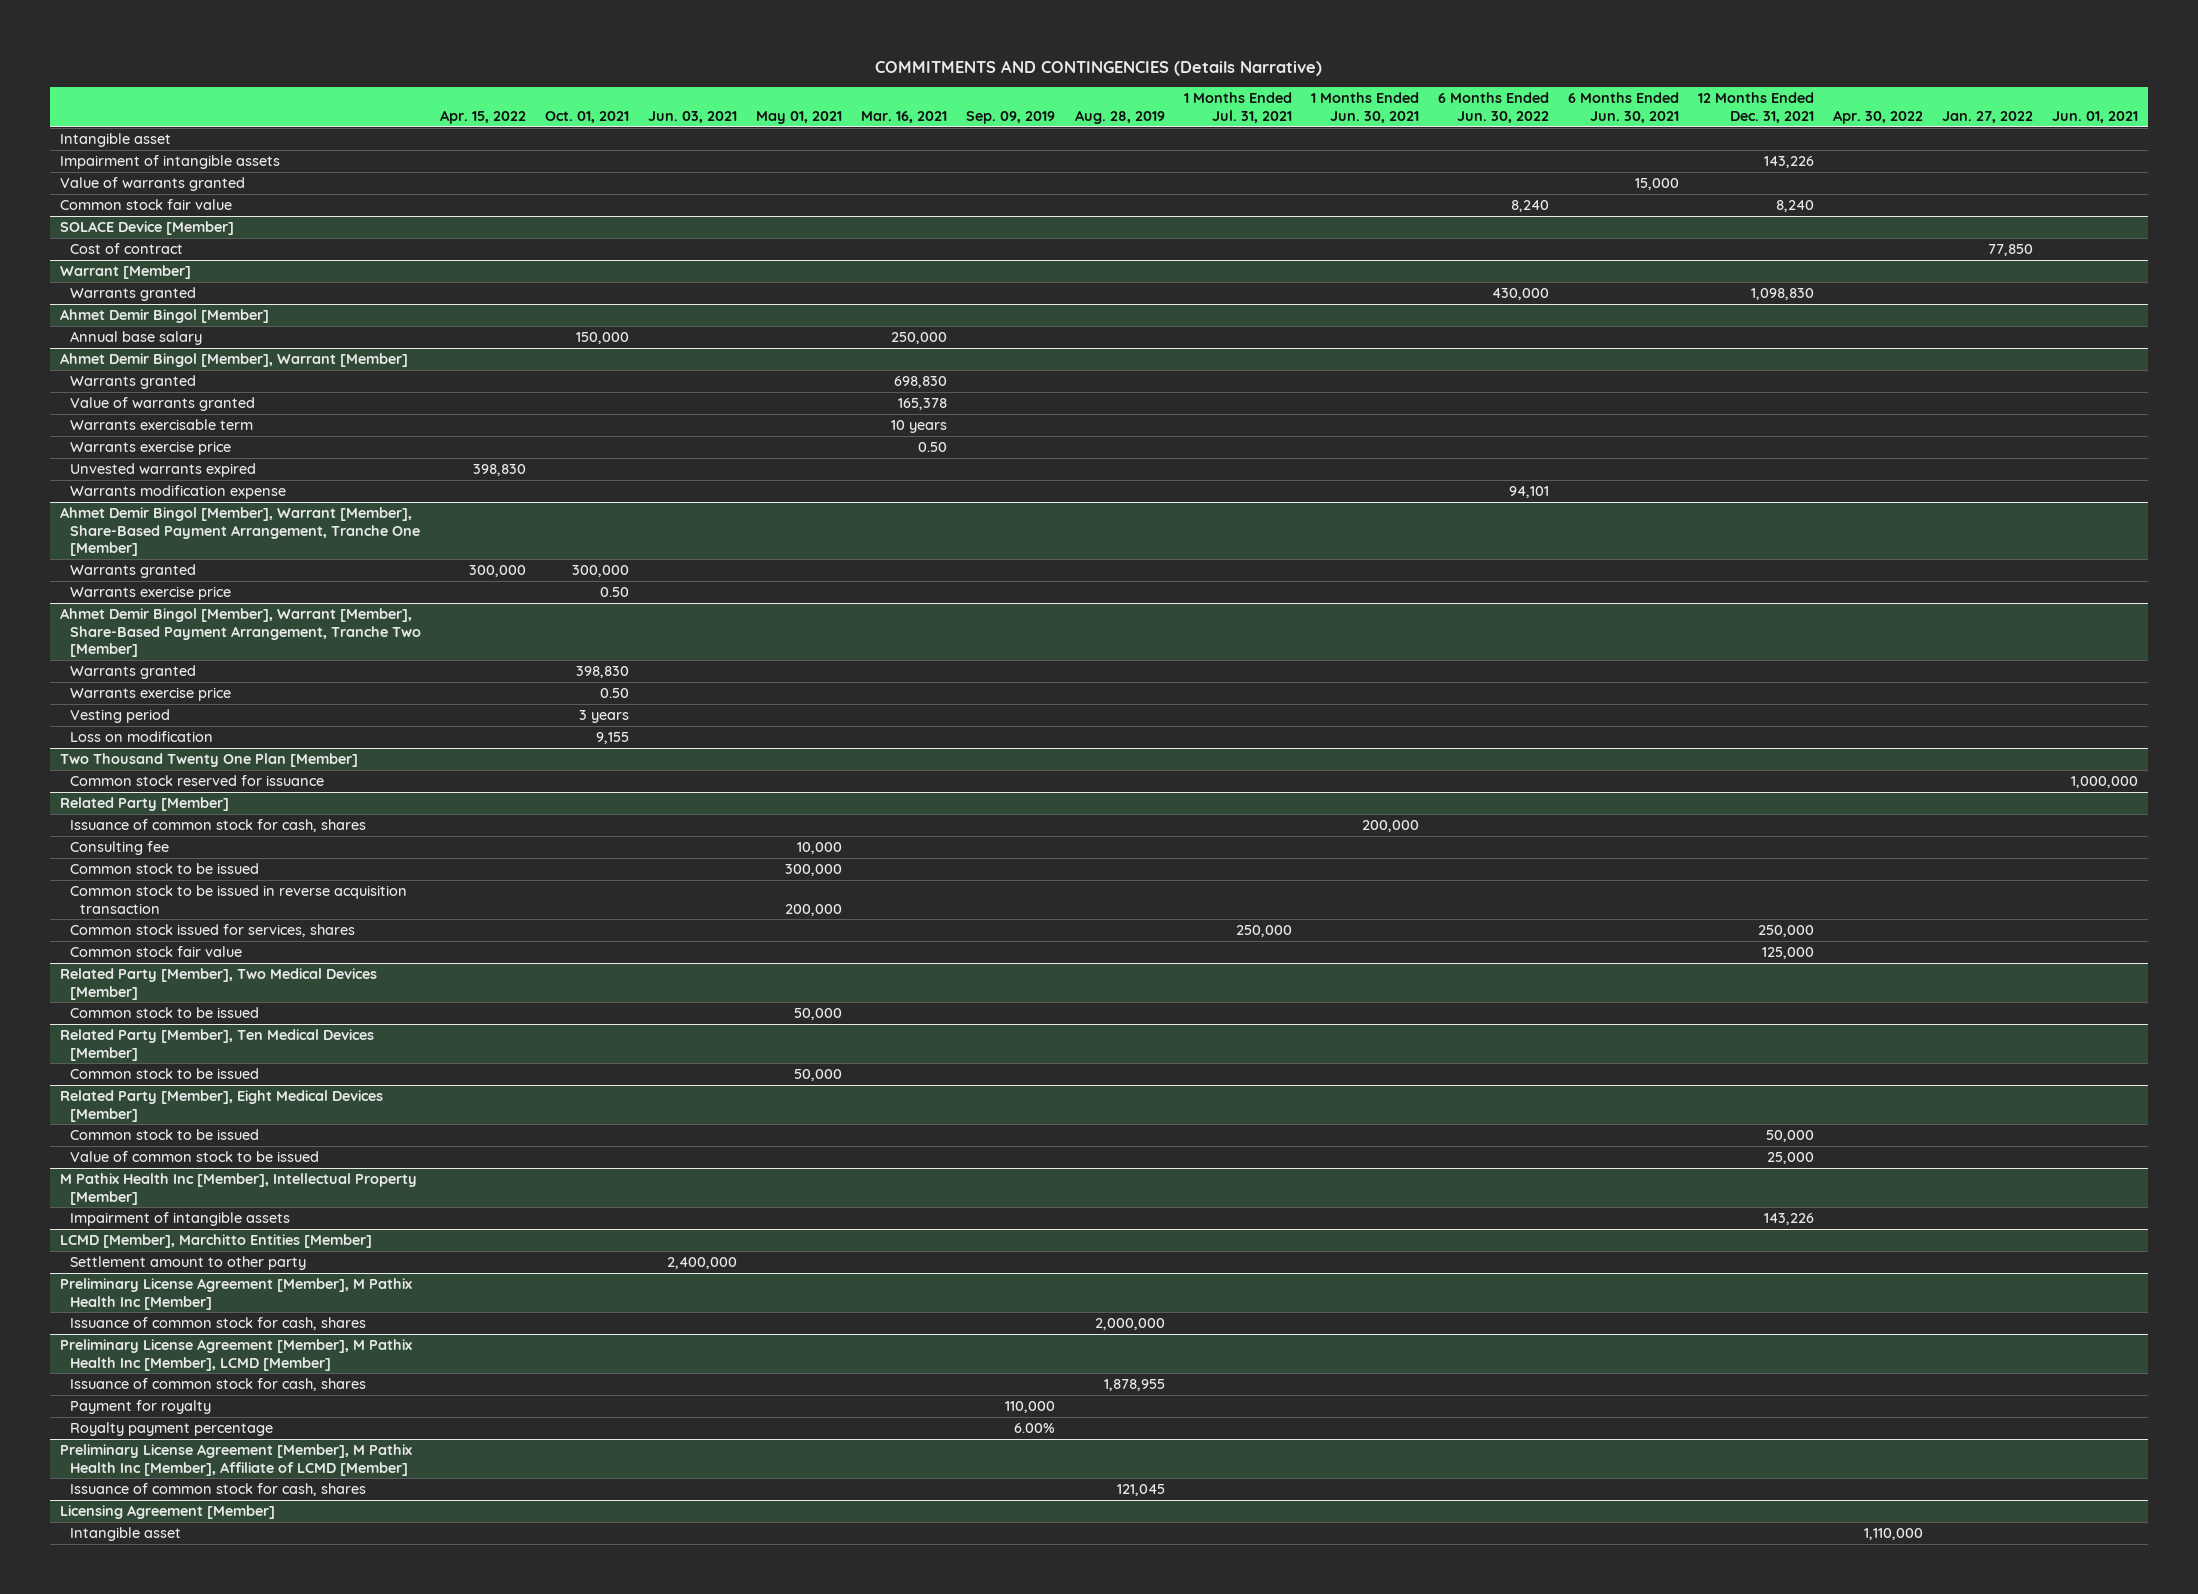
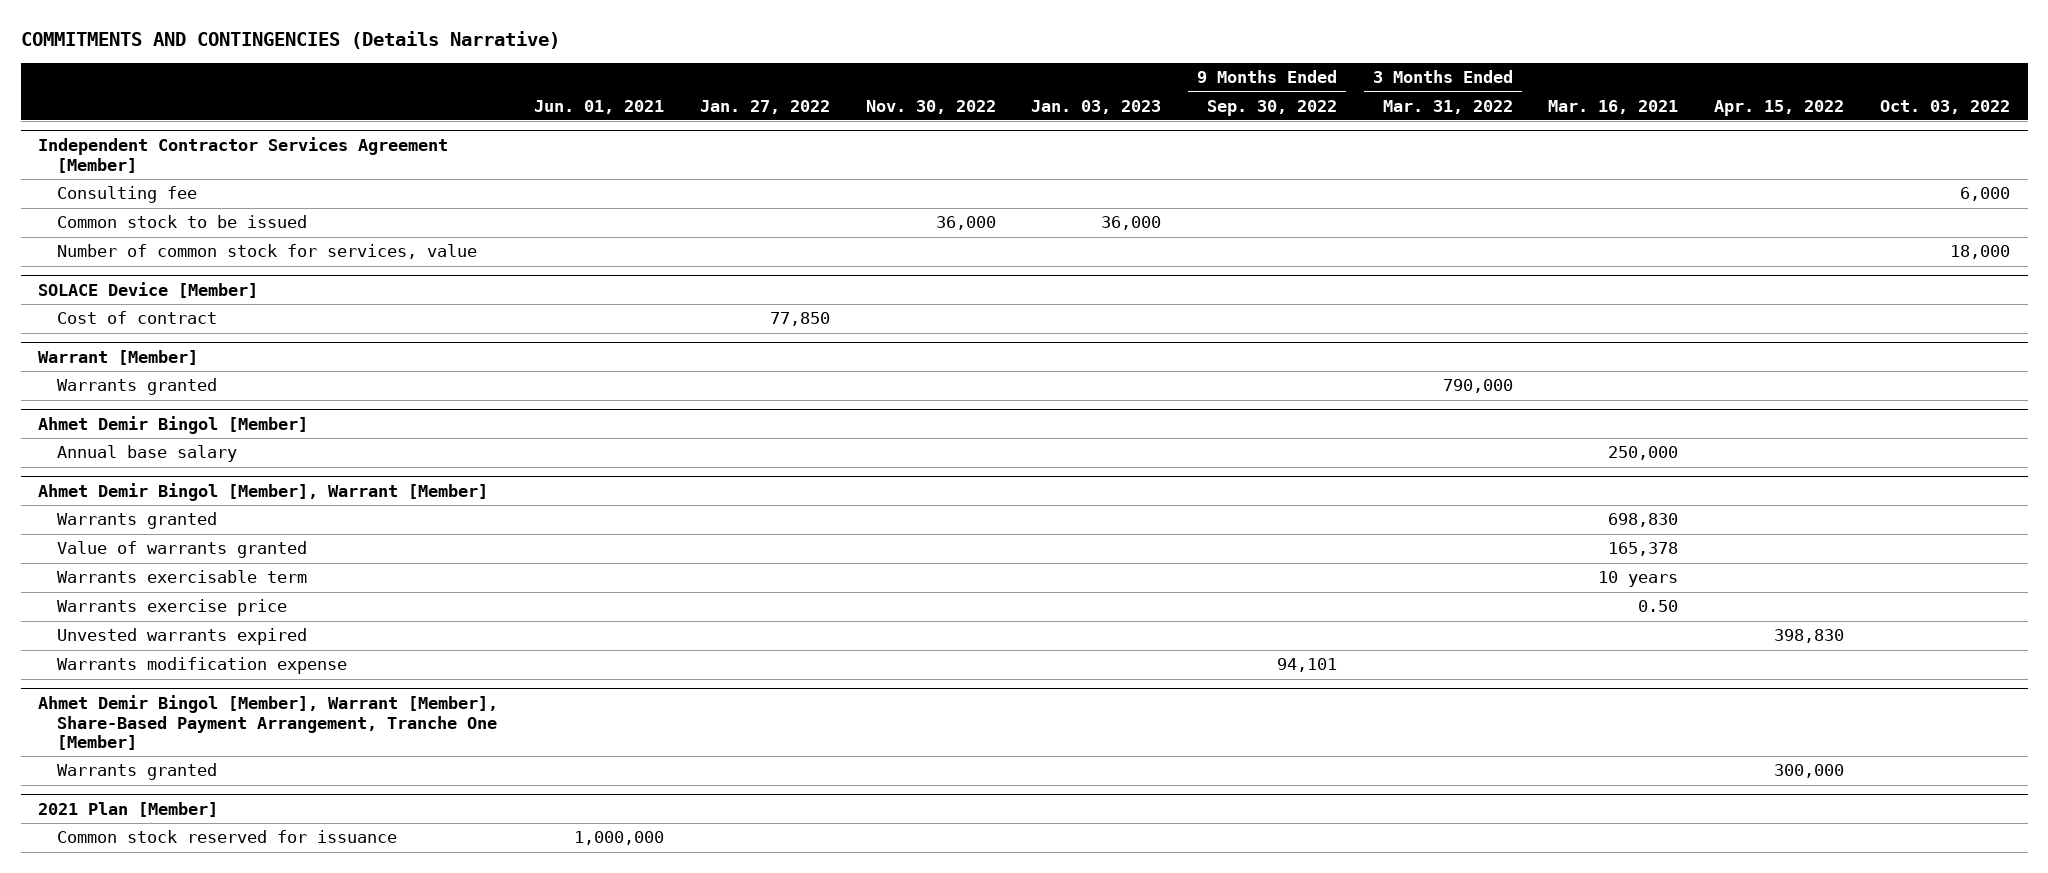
- | Apr. 15, 2022 | Oct. 01, 2021 | Jun. 03, 2021 | May 01, 2021 | Mar. 16, 2021 | Sep. 09, 2019 | Aug. 28, 2019 | 1 Months Ended Jul. 31, 2021 | 1 Months Ended Jun. 30, 2021 | 6 Months Ended Jun. 30, 2022 | 6 Months Ended Jun. 30, 2021 | 12 Months Ended Dec. 31, 2021 | Apr. 30, 2022 | Jan. 27, 2022 | Jun. 01, 2021
+ | Jun. 01, 2021 | Jan. 27, 2022 | Nov. 30, 2022 | Jan. 03, 2023 | 9 Months Ended Sep. 30, 2022 | 3 Months Ended Mar. 31, 2022 | Mar. 16, 2021 | Apr. 15, 2022 | Oct. 03, 2022
- Intangible asset
- Impairment of intangible assets | | | | | | | | | | | | 143,226 | | |
- Value of warrants granted | | | | | | | | | | | 15,000 | | | |
- Common stock fair value | | | | | | | | | | 8,240 | | 8,240 | | |
+ Independent Contractor Services Agreement [Member]
+ Consulting fee | | | | | | | | | 6,000
+ Common stock to be issued | | | 36,000 | 36,000 | | | | |
+ Number of common stock for services, value | | | | | | | | | 18,000
@ Ahmet Demir Bingol [Member], Warrant [Member], Share-Based Payment Arrangement, Tranche One [Member]
- Warrants exercise price | | 0.50 | | | | | | | | | | | | |
- Ahmet Demir Bingol [Member], Warrant [Member], Share-Based Payment Arrangement, Tranche Two [Member]
- Warrants granted | | 398,830 | | | | | | | | | | | | |
- Warrants exercise price | | 0.50 | | | | | | | | | | | | |
- Vesting period | | 3 years | | | | | | | | | | | | |
- Loss on modification | | 9,155 | | | | | | | | | | | | |
- Two Thousand Twenty One Plan [Member]
+ 2021 Plan [Member]
- Related Party [Member]
- Issuance of common stock for cash, shares | | | | | | | | | 200,000 | | | | | |
- Consulting fee | | | | 10,000 | | | | | | | | | | |
- Common stock to be issued | | | | 300,000 | | | | | | | | | | |
- Common stock to be issued in reverse acquisition transaction | | | | 200,000 | | | | | | | | | | |
- Common stock issued for services, shares | | | | | | | | 250,000 | | | | 250,000 | | |
- Common stock fair value | | | | | | | | | | | | 125,000 | | |
- Related Party [Member], Two Medical Devices [Member]
- Common stock to be issued | | | | 50,000 | | | | | | | | | | |
- Related Party [Member], Ten Medical Devices [Member]
- Common stock to be issued | | | | 50,000 | | | | | | | | | | |
- Related Party [Member], Eight Medical Devices [Member]
- Common stock to be issued | | | | | | | | | | | | 50,000 | | |
- Value of common stock to be issued | | | | | | | | | | | | 25,000 | | |
- M Pathix Health Inc [Member], Intellectual Property [Member]
- Impairment of intangible assets | | | | | | | | | | | | 143,226 | | |
- LCMD [Member], Marchitto Entities [Member]
- Settlement amount to other party | | | 2,400,000 | | | | | | | | | | | |
- Preliminary License Agreement [Member], M Pathix Health Inc [Member]
- Issuance of common stock for cash, shares | | | | | | | 2,000,000 | | | | | | | |
- Preliminary License Agreement [Member], M Pathix Health Inc [Member], LCMD [Member]
- Issuance of common stock for cash, shares | | | | | | | 1,878,955 | | | | | | | |
- Payment for royalty | | | | | | 110,000 | | | | | | | | |
- Royalty payment percentage | | | | | | 6.00% | | | | | | | | |
- Preliminary License Agreement [Member], M Pathix Health Inc [Member], Affiliate of LCMD [Member]
- Issuance of common stock for cash, shares | | | | | | | 121,045 | | | | | | | |
- Licensing Agreement [Member]
- Intangible asset | | | | | | | | | | | | | 1,110,000 | |

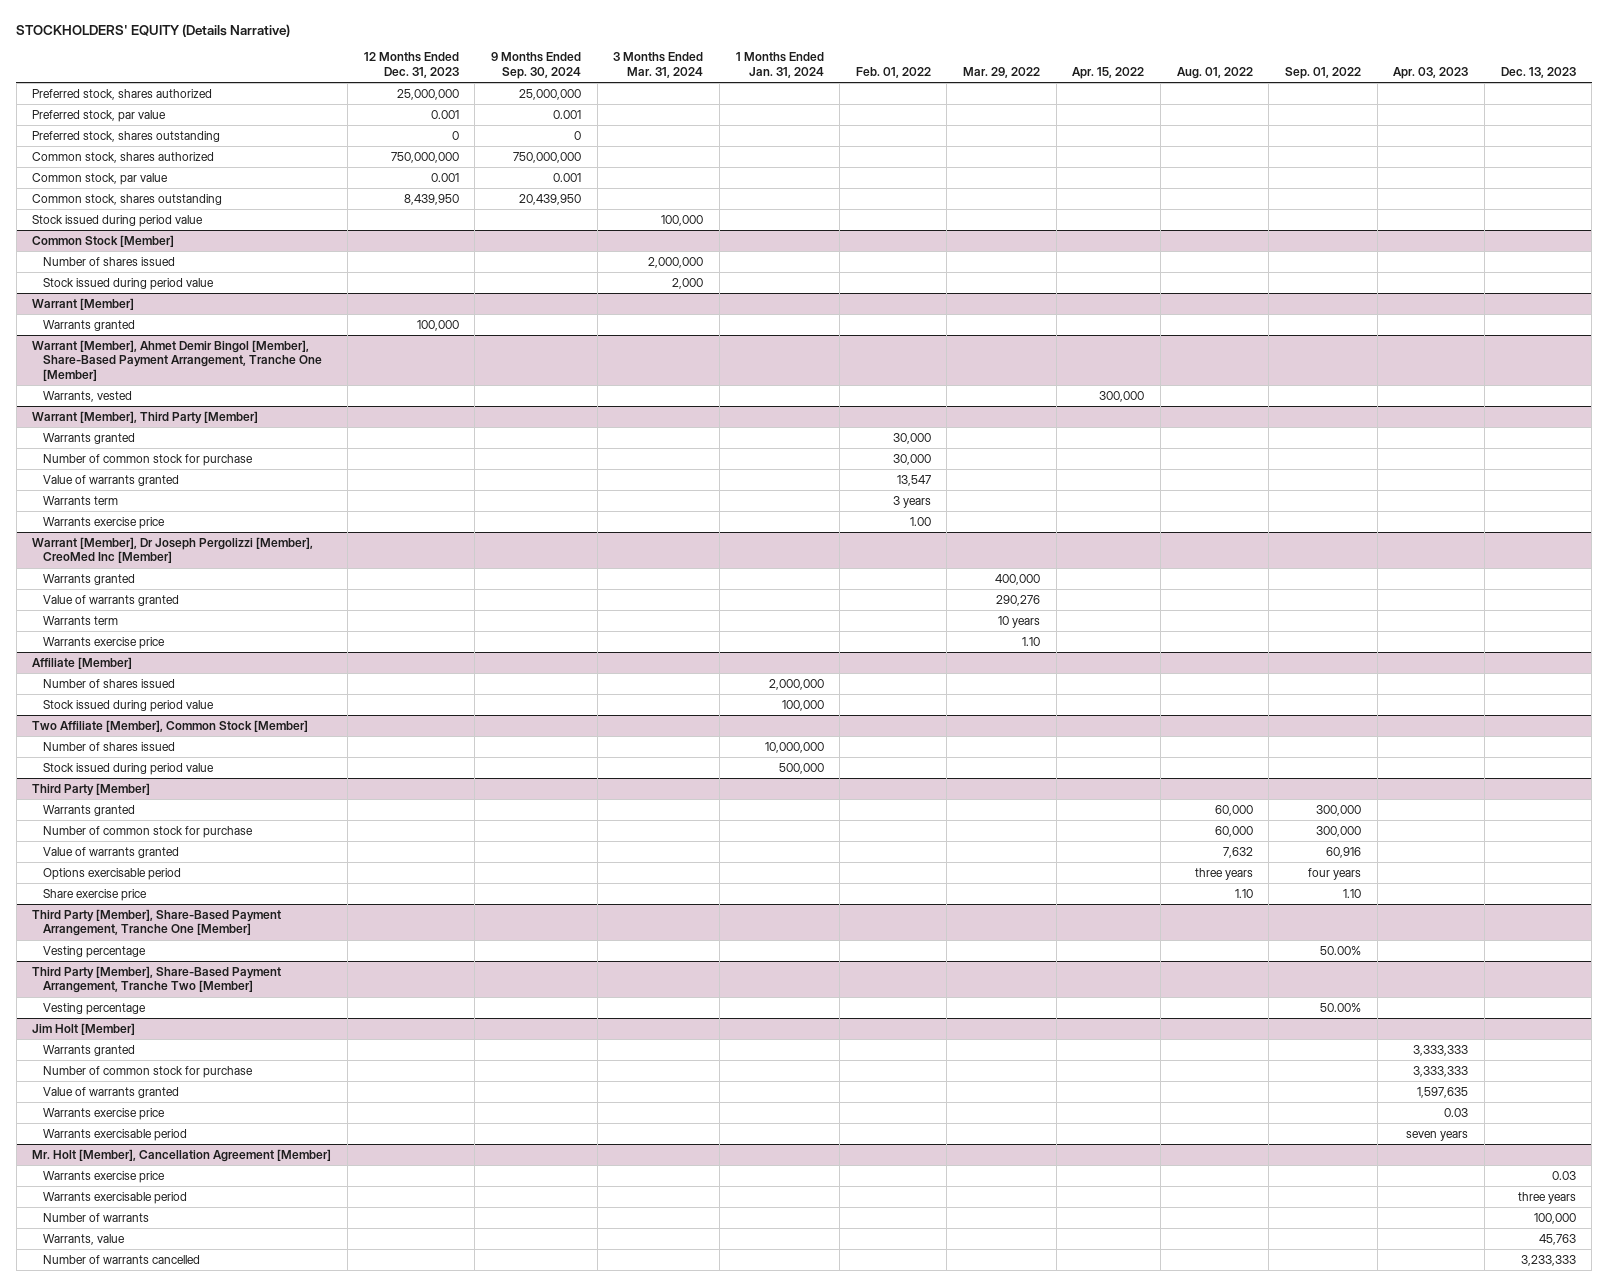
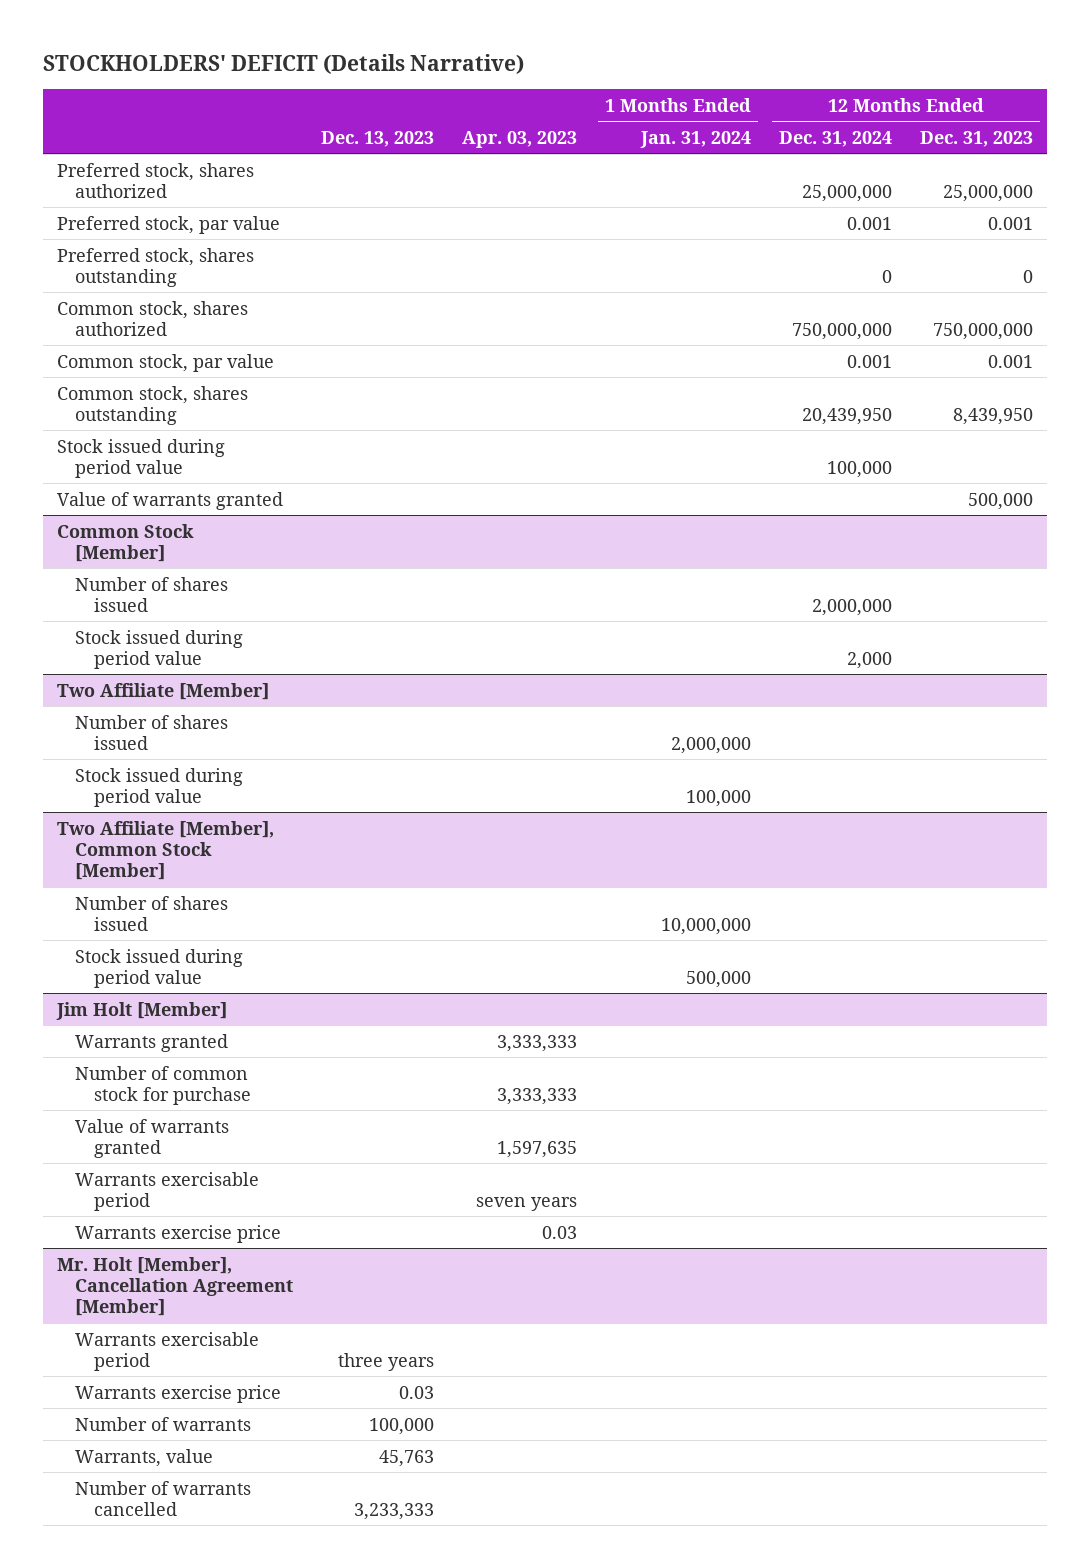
- STOCKHOLDERS' EQUITY (Details Narrative)
+ STOCKHOLDERS' DEFICIT (Details Narrative)
- | 12 Months Ended Dec. 31, 2023 | 9 Months Ended Sep. 30, 2024 | 3 Months Ended Mar. 31, 2024 | 1 Months Ended Jan. 31, 2024 | Feb. 01, 2022 | Mar. 29, 2022 | Apr. 15, 2022 | Aug. 01, 2022 | Sep. 01, 2022 | Apr. 03, 2023 | Dec. 13, 2023
+ | Dec. 13, 2023 | Apr. 03, 2023 | 1 Months Ended Jan. 31, 2024 | 12 Months Ended Dec. 31, 2024 | 12 Months Ended Dec. 31, 2023
+ Value of warrants granted | | | | | 500,000
- Warrant [Member]
- Warrants granted | 100,000 | | | | | | | | | |
- Warrant [Member], Ahmet Demir Bingol [Member], Share-Based Payment Arrangement, Tranche One [Member]
- Warrants, vested | | | | | | | 300,000 | | | |
- Warrant [Member], Third Party [Member]
- Warrants granted | | | | | 30,000 | | | | | |
- Number of common stock for purchase | | | | | 30,000 | | | | | |
- Value of warrants granted | | | | | 13,547 | | | | | |
- Warrants term | | | | | 3 years | | | | | |
- Warrants exercise price | | | | | 1.00 | | | | | |
- Warrant [Member], Dr Joseph Pergolizzi [Member], CreoMed Inc [Member]
- Warrants granted | | | | | | 400,000 | | | | |
- Value of warrants granted | | | | | | 290,276 | | | | |
- Warrants term | | | | | | 10 years | | | | |
- Warrants exercise price | | | | | | 1.10 | | | | |
- Affiliate [Member]
+ Two Affiliate [Member]
- Third Party [Member]
- Warrants granted | | | | | | | | 60,000 | 300,000 | |
- Number of common stock for purchase | | | | | | | | 60,000 | 300,000 | |
- Value of warrants granted | | | | | | | | 7,632 | 60,916 | |
- Options exercisable period | | | | | | | | three years | four years | |
- Share exercise price | | | | | | | | 1.10 | 1.10 | |
- Third Party [Member], Share-Based Payment Arrangement, Tranche One [Member]
- Vesting percentage | | | | | | | | | 50.00% | |
- Third Party [Member], Share-Based Payment Arrangement, Tranche Two [Member]
- Vesting percentage | | | | | | | | | 50.00% | |
@ Jim Holt [Member]
moved down: Warrants exercise price | | 0.03 | | |
@ Mr. Holt [Member], Cancellation Agreement [Member]
moved down: Warrants exercise price | 0.03 | | | |

